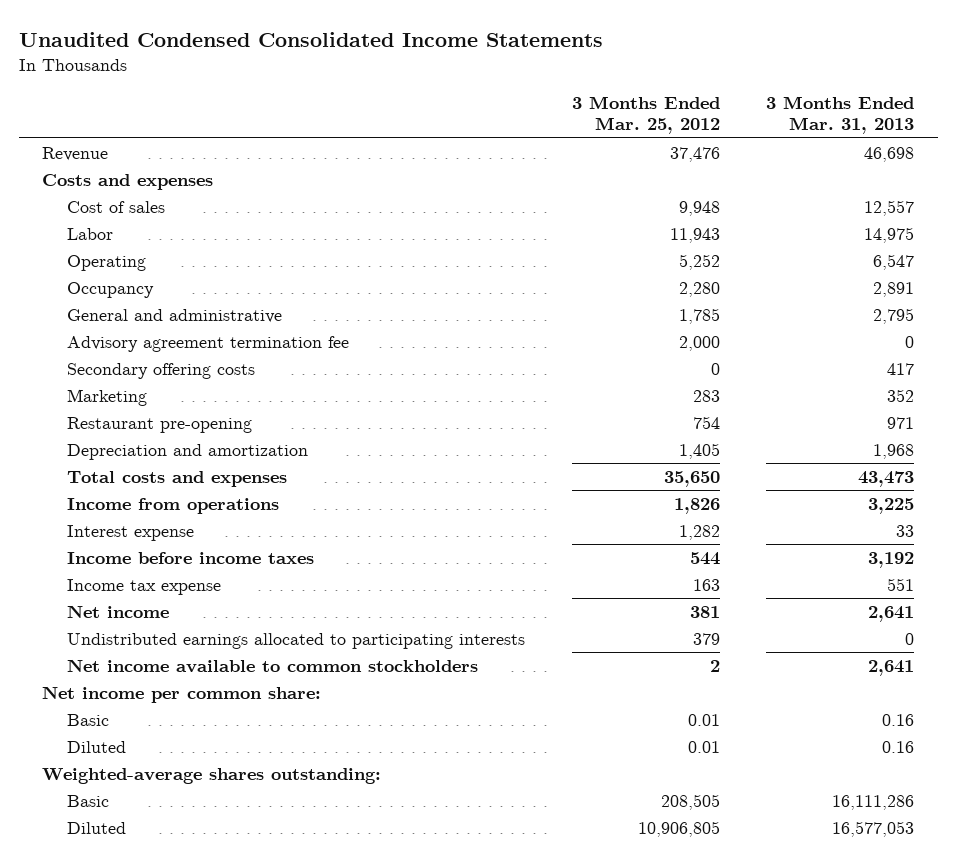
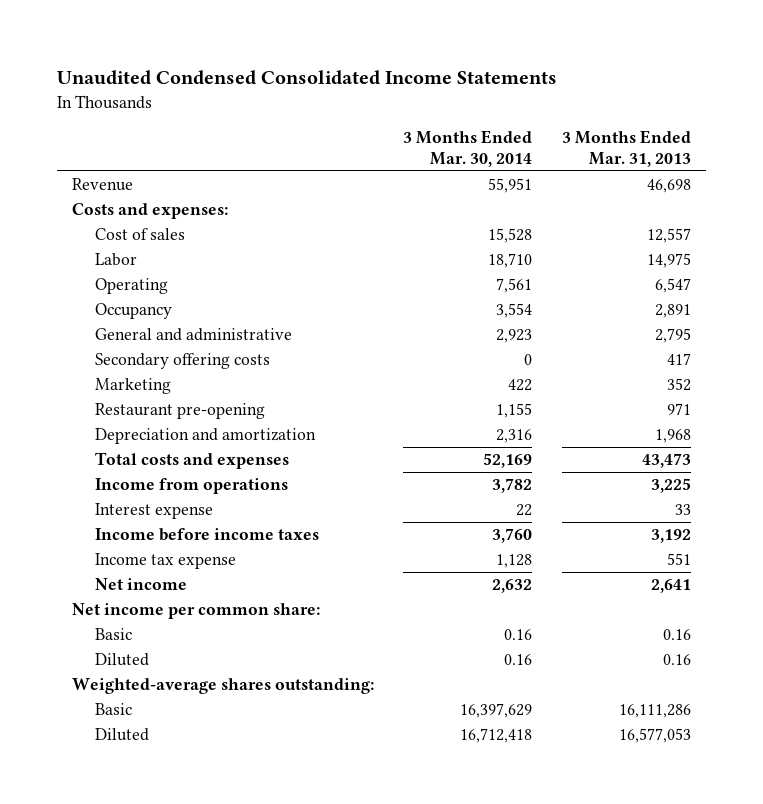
- | 3 Months Ended Mar. 25, 2012 | 3 Months Ended Mar. 31, 2013
+ | 3 Months Ended Mar. 30, 2014 | 3 Months Ended Mar. 31, 2013
- Costs and expenses
+ Costs and expenses:
- Advisory agreement termination fee | 2,000 | 0
- Undistributed earnings allocated to participating interests | 379 | 0
- Net income available to common stockholders | 2 | 2,641

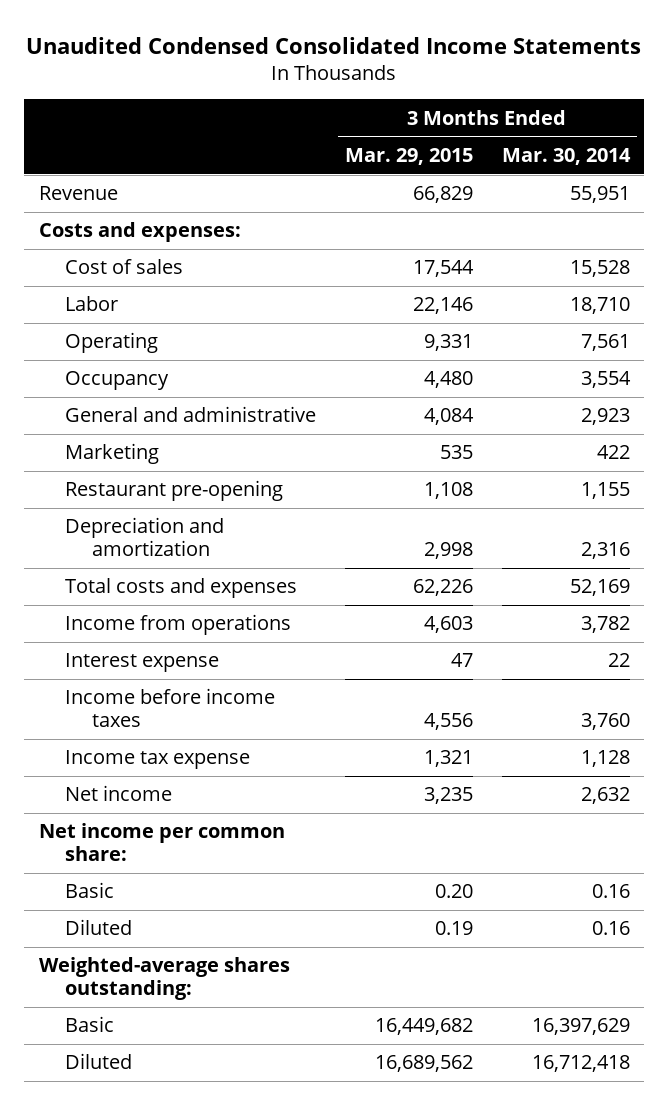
- | 3 Months Ended Mar. 30, 2014 | 3 Months Ended Mar. 31, 2013
+ | 3 Months Ended Mar. 29, 2015 | 3 Months Ended Mar. 30, 2014
- Secondary offering costs | 0 | 417

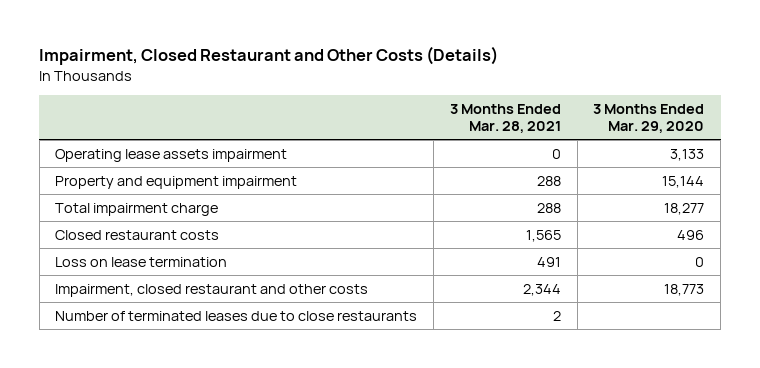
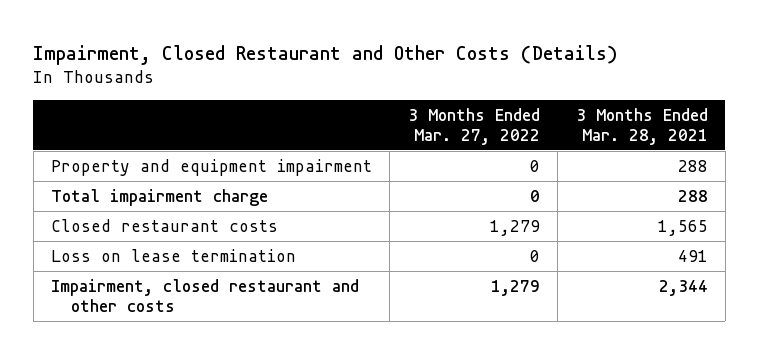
- | 3 Months Ended Mar. 28, 2021 | 3 Months Ended Mar. 29, 2020
+ | 3 Months Ended Mar. 27, 2022 | 3 Months Ended Mar. 28, 2021
- Operating lease assets impairment | 0 | 3,133
- Number of terminated leases due to close restaurants | 2 |

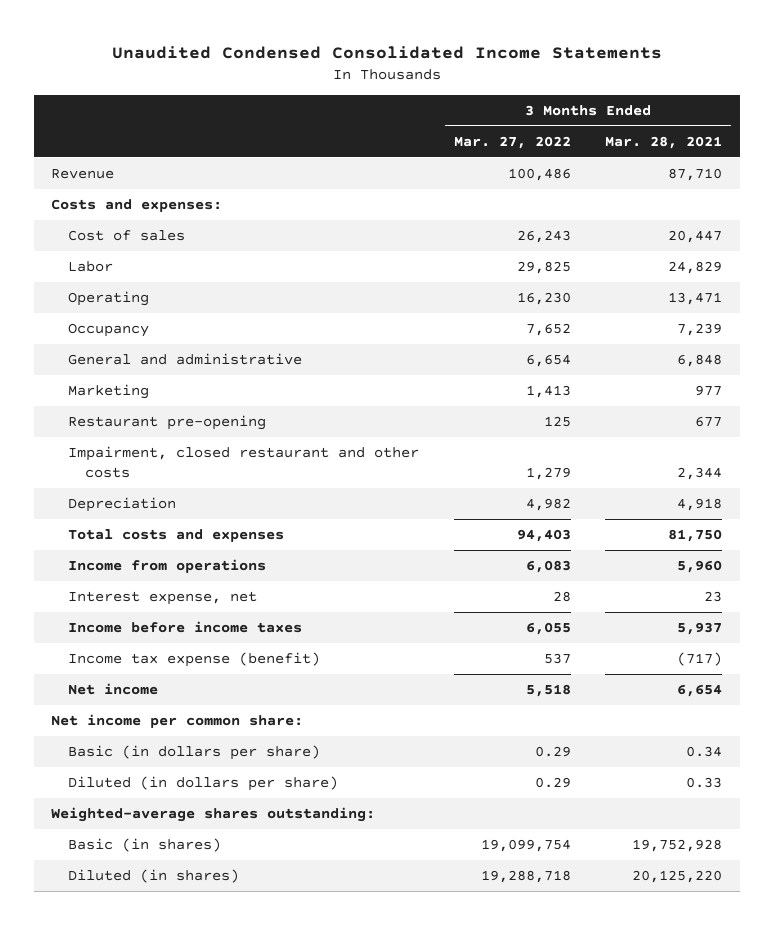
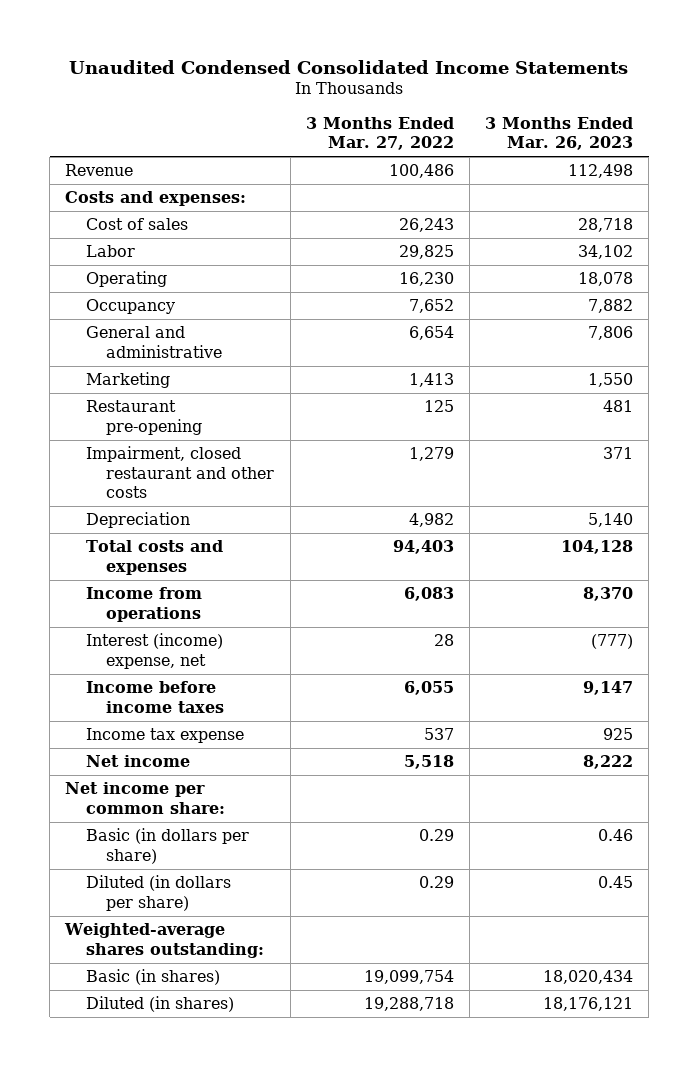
- | 3 Months Ended Mar. 27, 2022 | 3 Months Ended Mar. 28, 2021
+ | 3 Months Ended Mar. 27, 2022 | 3 Months Ended Mar. 26, 2023
- Interest expense, net | 28 | 23
+ Interest (income) expense, net | 28 | (777)
- Income tax expense (benefit) | 537 | (717)
+ Income tax expense | 537 | 925

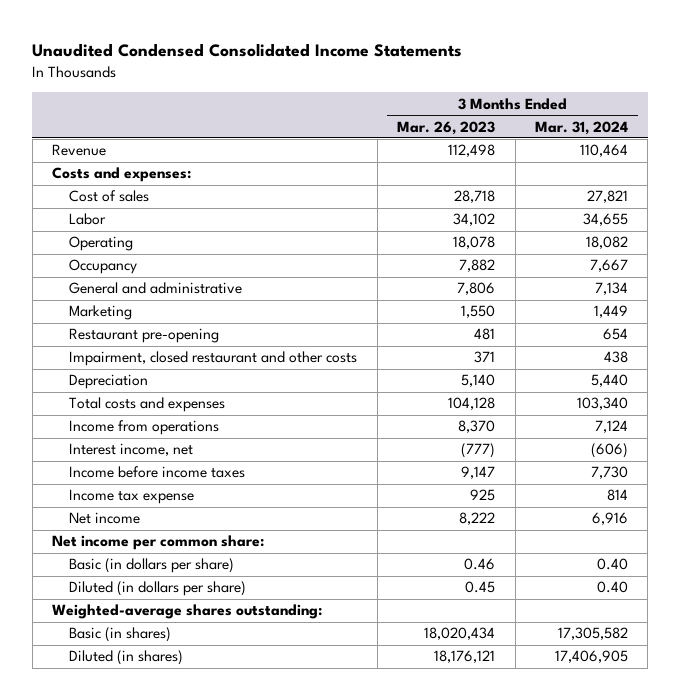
- | 3 Months Ended Mar. 27, 2022 | 3 Months Ended Mar. 26, 2023
+ | 3 Months Ended Mar. 26, 2023 | 3 Months Ended Mar. 31, 2024
- Interest (income) expense, net | 28 | (777)
+ Interest income, net | (777) | (606)

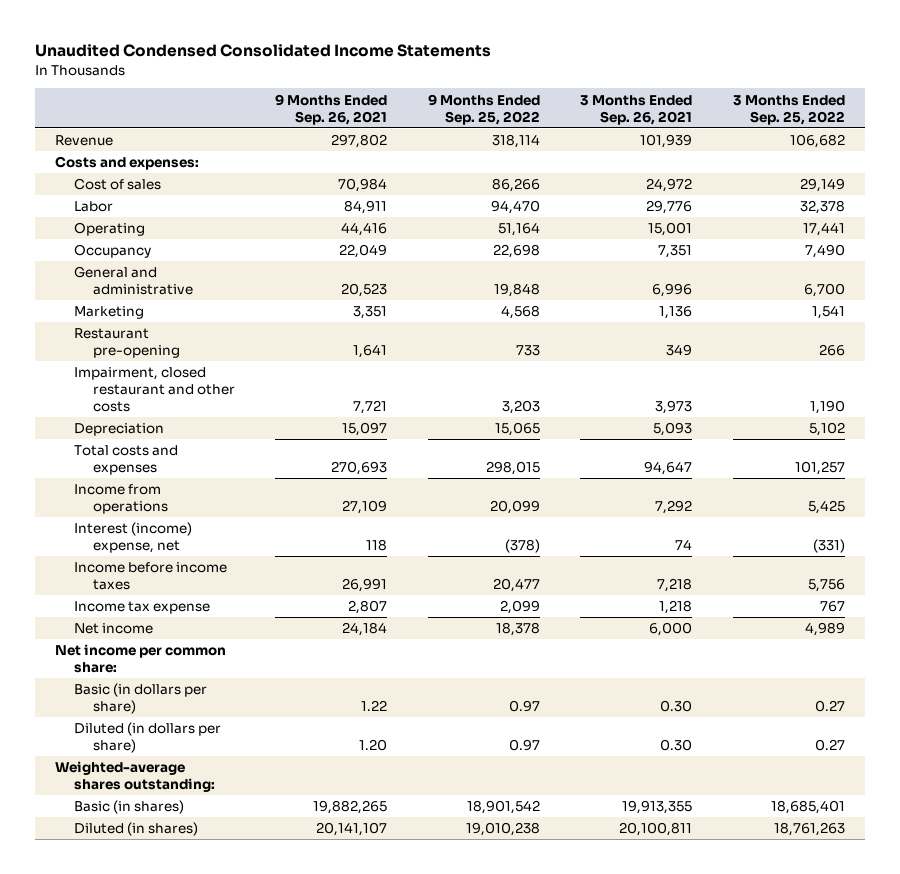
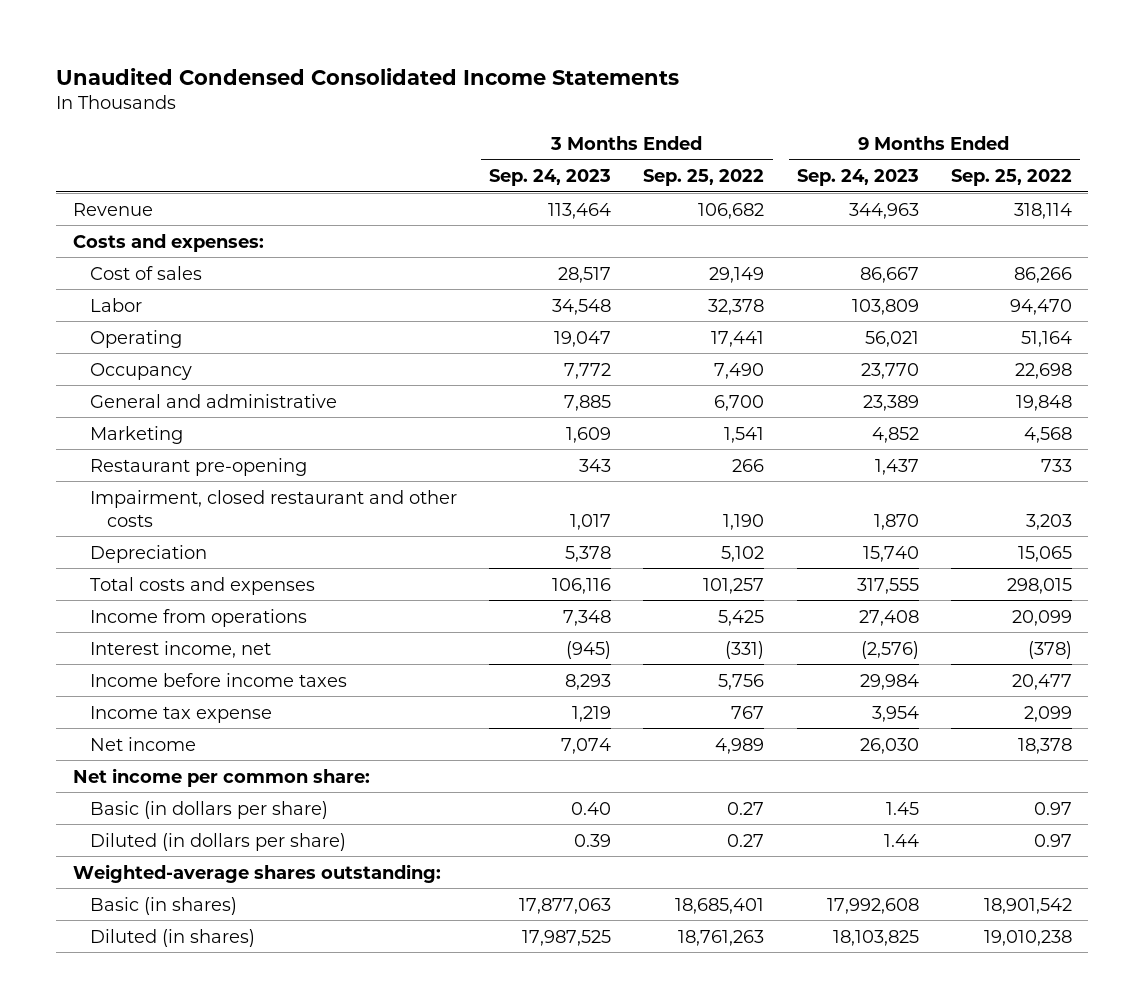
- | 9 Months Ended Sep. 26, 2021 | 9 Months Ended Sep. 25, 2022 | 3 Months Ended Sep. 26, 2021 | 3 Months Ended Sep. 25, 2022
+ | 3 Months Ended Sep. 24, 2023 | 3 Months Ended Sep. 25, 2022 | 9 Months Ended Sep. 24, 2023 | 9 Months Ended Sep. 25, 2022
- Interest (income) expense, net | 118 | (378) | 74 | (331)
+ Interest income, net | (945) | (331) | (2,576) | (378)

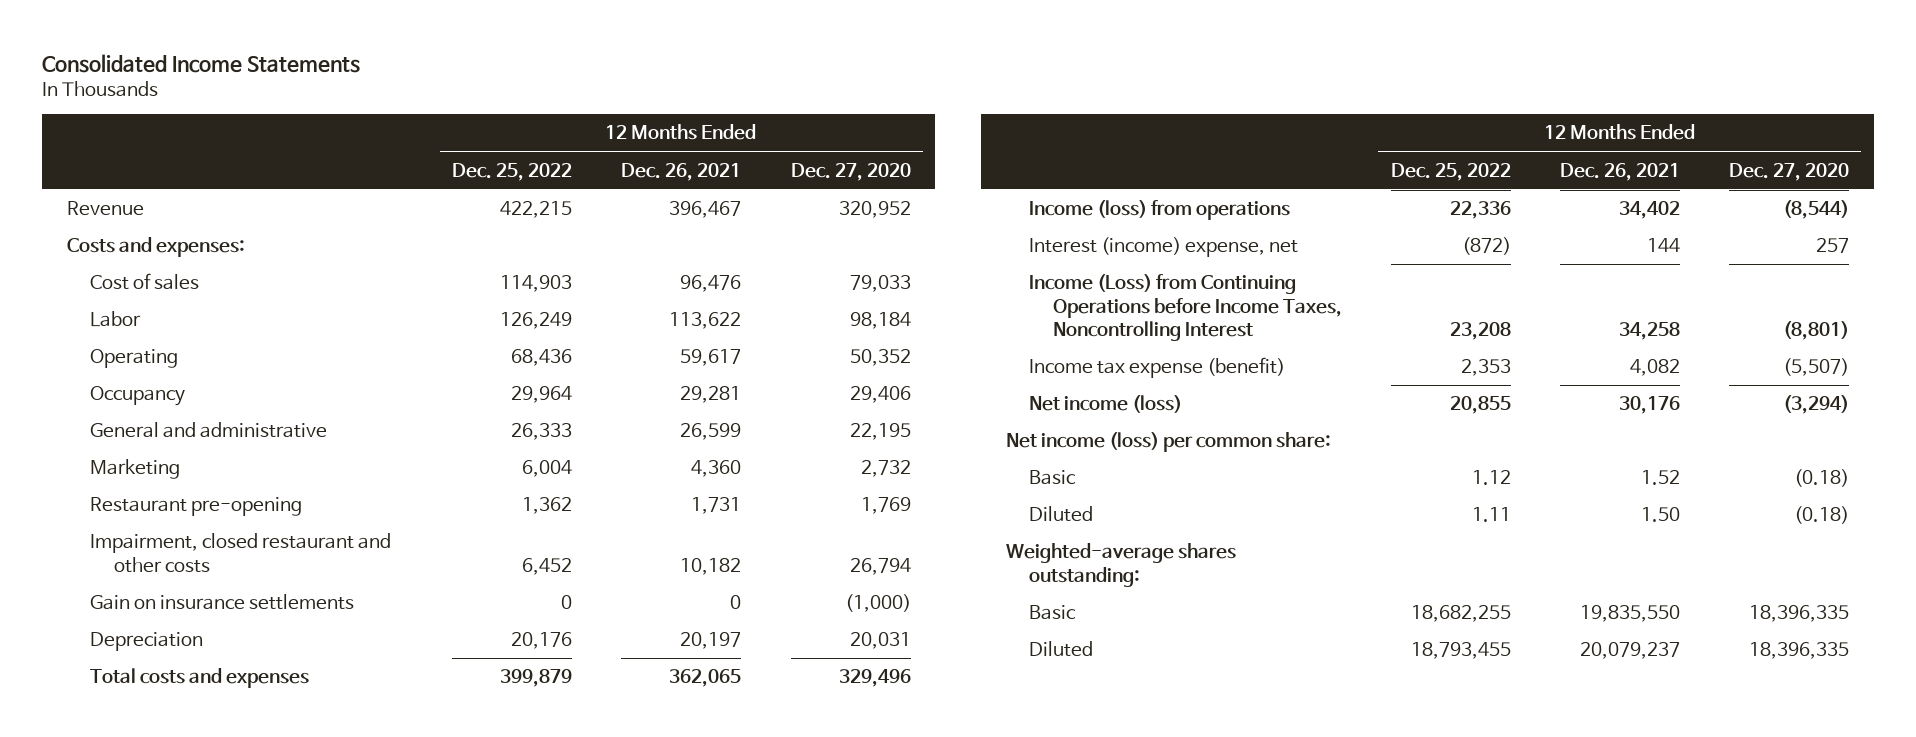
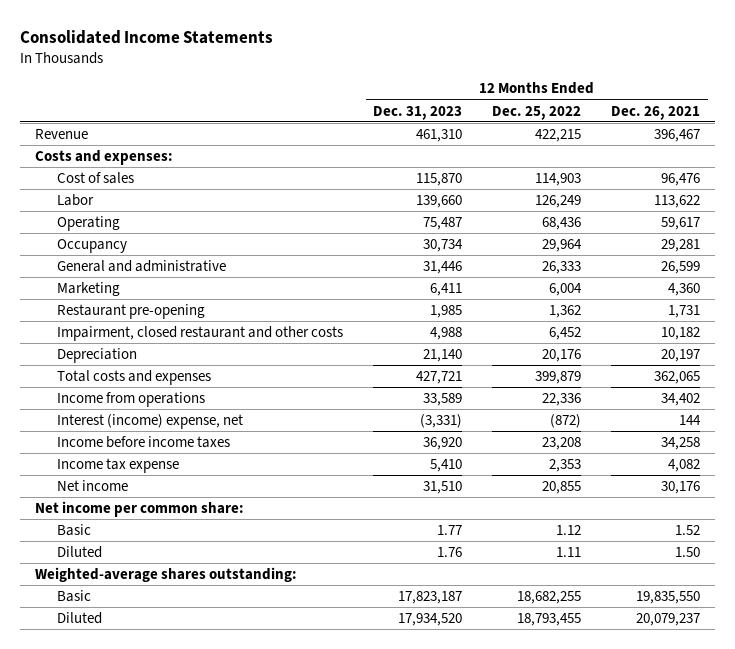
- | 12 Months Ended Dec. 25, 2022 | 12 Months Ended Dec. 26, 2021 | 12 Months Ended Dec. 27, 2020
+ | 12 Months Ended Dec. 31, 2023 | 12 Months Ended Dec. 25, 2022 | 12 Months Ended Dec. 26, 2021
- Gain on insurance settlements | 0 | 0 | (1,000)
- Income (loss) from operations | 22,336 | 34,402 | (8,544)
+ Income from operations | 33,589 | 22,336 | 34,402
- Income (Loss) from Continuing Operations before Income Taxes, Noncontrolling Interest | 23,208 | 34,258 | (8,801)
- Income tax expense (benefit) | 2,353 | 4,082 | (5,507)
- Net income (loss) | 20,855 | 30,176 | (3,294)
- Net income (loss) per common share:
+ Income before income taxes | 36,920 | 23,208 | 34,258
+ Income tax expense | 5,410 | 2,353 | 4,082
+ Net income | 31,510 | 20,855 | 30,176
+ Net income per common share:

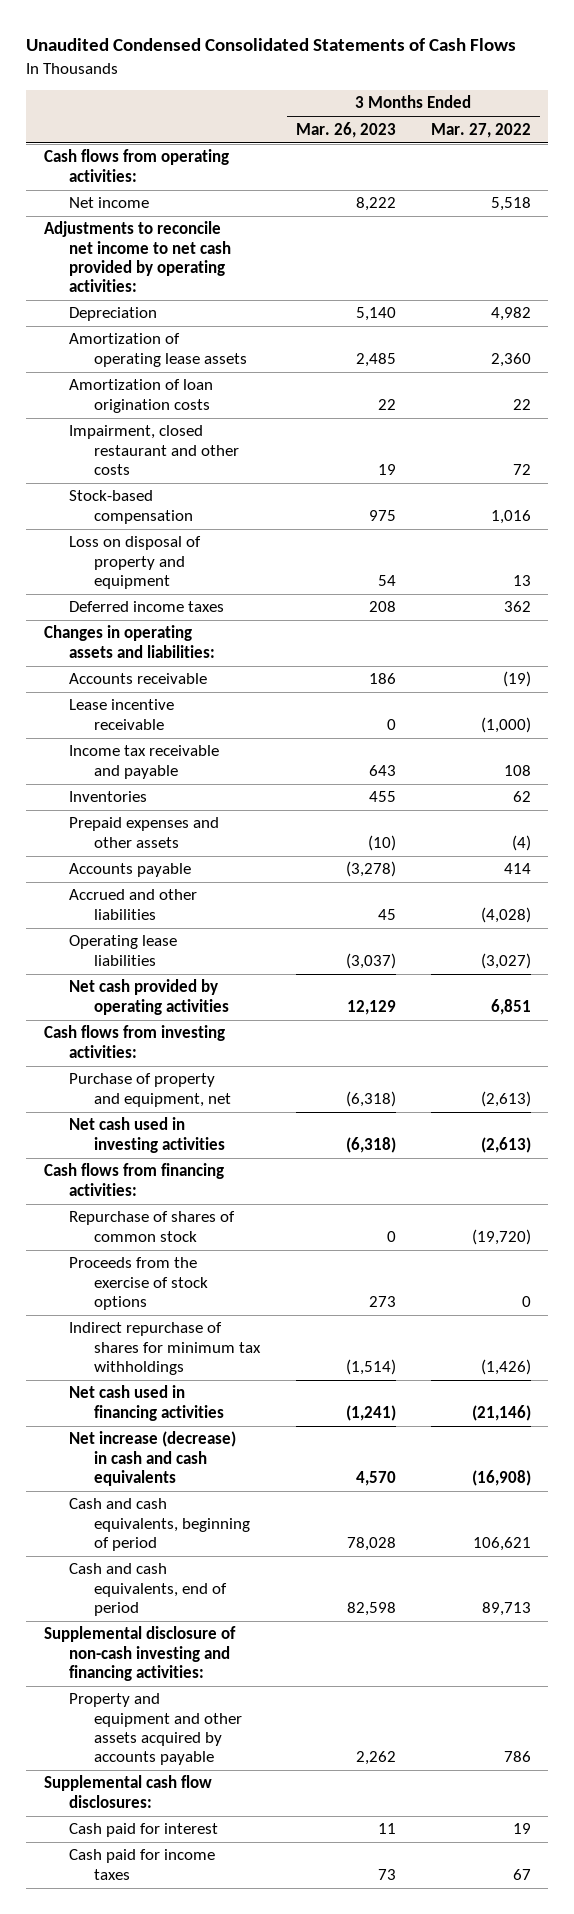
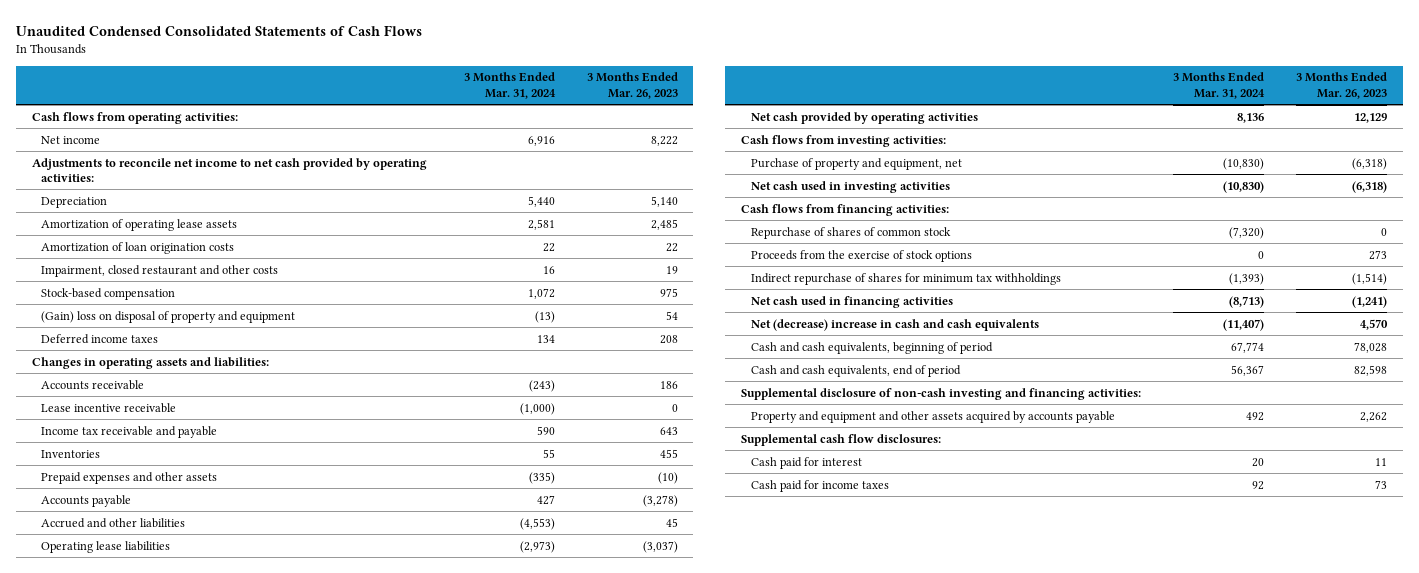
- | 3 Months Ended Mar. 26, 2023 | 3 Months Ended Mar. 27, 2022
+ | 3 Months Ended Mar. 31, 2024 | 3 Months Ended Mar. 26, 2023
- Loss on disposal of property and equipment | 54 | 13
+ (Gain) loss on disposal of property and equipment | (13) | 54
- Net increase (decrease) in cash and cash equivalents | 4,570 | (16,908)
+ Net (decrease) increase in cash and cash equivalents | (11,407) | 4,570

